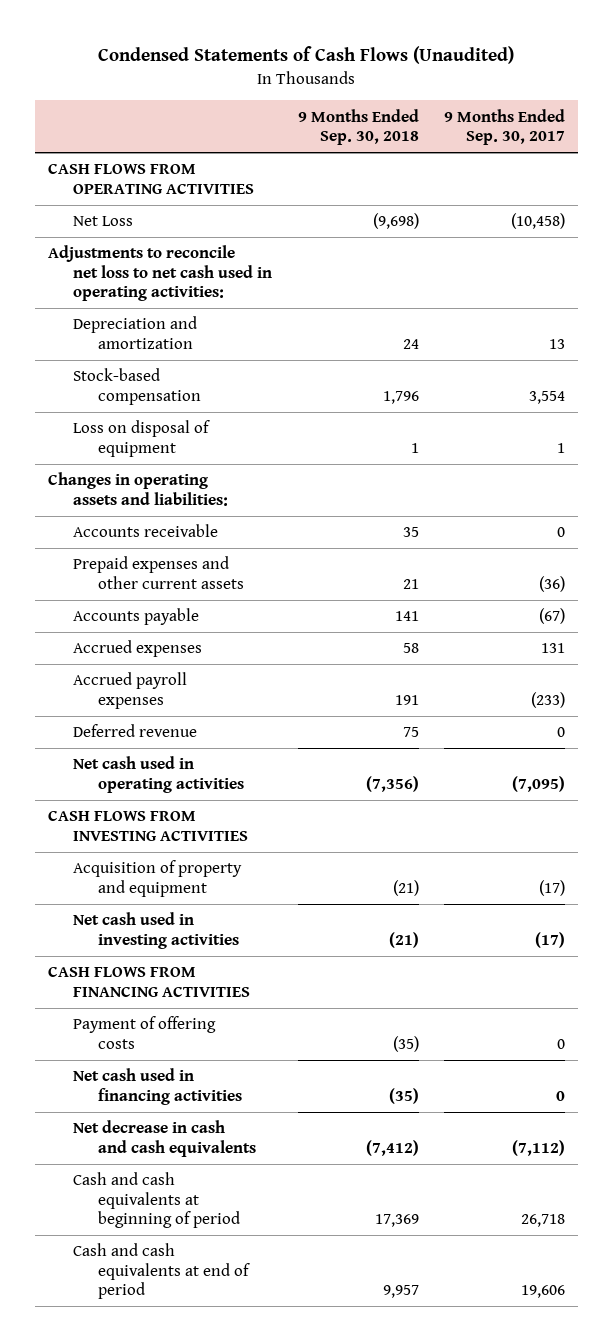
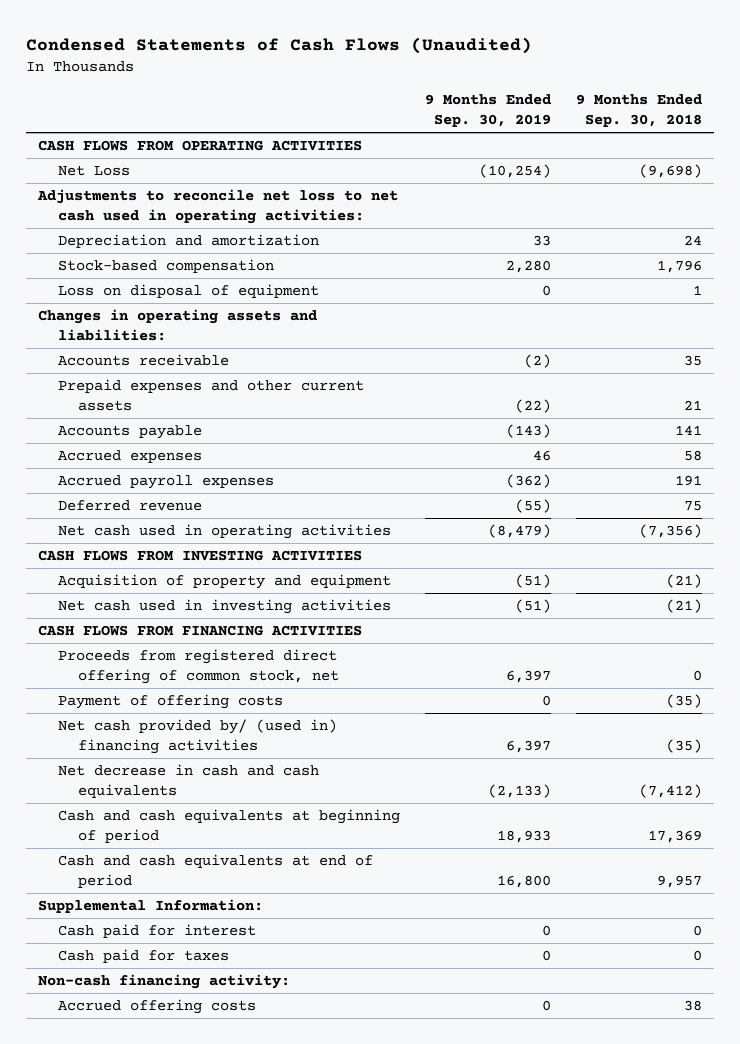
- | 9 Months Ended Sep. 30, 2018 | 9 Months Ended Sep. 30, 2017
+ | 9 Months Ended Sep. 30, 2019 | 9 Months Ended Sep. 30, 2018
+ Proceeds from registered direct offering of common stock, net | 6,397 | 0
- Net cash used in financing activities | (35) | 0
+ Net cash provided by/ (used in) financing activities | 6,397 | (35)
+ Supplemental Information:
+ Cash paid for interest | 0 | 0
+ Cash paid for taxes | 0 | 0
+ Non-cash financing activity:
+ Accrued offering costs | 0 | 38

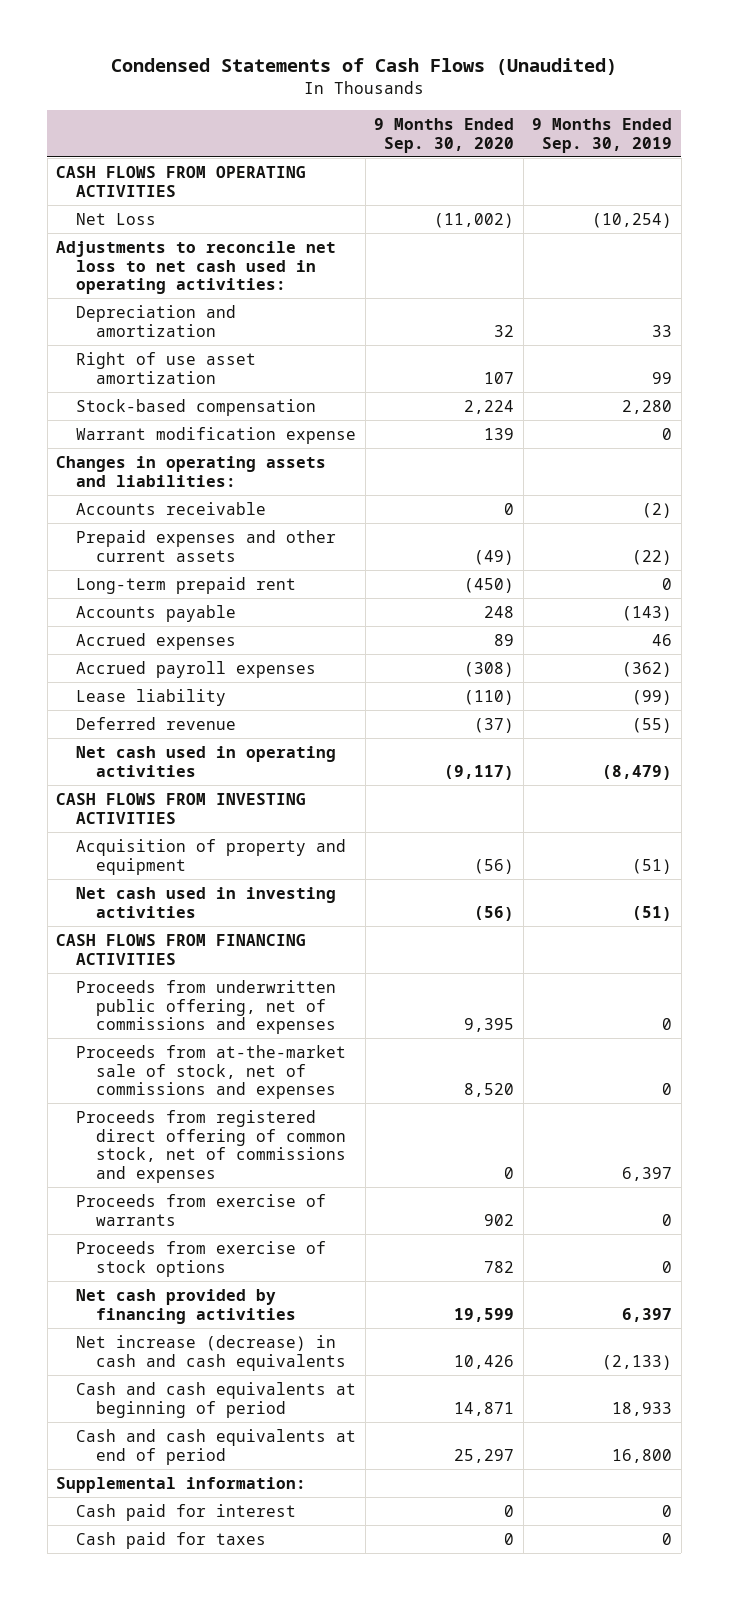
- | 9 Months Ended Sep. 30, 2019 | 9 Months Ended Sep. 30, 2018
+ | 9 Months Ended Sep. 30, 2020 | 9 Months Ended Sep. 30, 2019
+ Right of use asset amortization | 107 | 99
- Loss on disposal of equipment | 0 | 1
+ Warrant modification expense | 139 | 0
+ Long-term prepaid rent | (450) | 0
+ Lease liability | (110) | (99)
- Proceeds from registered direct offering of common stock, net | 6,397 | 0
- Payment of offering costs | 0 | (35)
- Net cash provided by/ (used in) financing activities | 6,397 | (35)
- Net decrease in cash and cash equivalents | (2,133) | (7,412)
+ Proceeds from underwritten public offering, net of commissions and expenses | 9,395 | 0
+ Proceeds from at-the-market sale of stock, net of commissions and expenses | 8,520 | 0
+ Proceeds from registered direct offering of common stock, net of commissions and expenses | 0 | 6,397
+ Proceeds from exercise of warrants | 902 | 0
+ Proceeds from exercise of stock options | 782 | 0
+ Net cash provided by financing activities | 19,599 | 6,397
+ Net increase (decrease) in cash and cash equivalents | 10,426 | (2,133)
- Supplemental Information:
+ Supplemental information:
- Non-cash financing activity:
- Accrued offering costs | 0 | 38

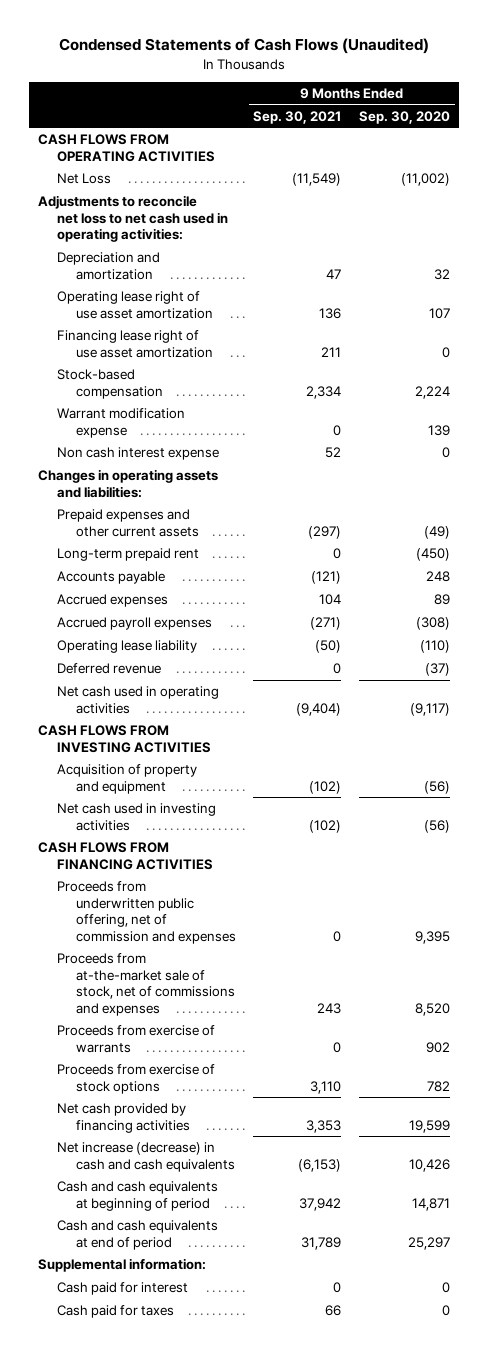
- | 9 Months Ended Sep. 30, 2020 | 9 Months Ended Sep. 30, 2019
+ | 9 Months Ended Sep. 30, 2021 | 9 Months Ended Sep. 30, 2020
- Right of use asset amortization | 107 | 99
+ Operating lease right of use asset amortization | 136 | 107
+ Financing lease right of use asset amortization | 211 | 0
+ Non cash interest expense | 52 | 0
- Accounts receivable | 0 | (2)
- Lease liability | (110) | (99)
+ Operating lease liability | (50) | (110)
- Proceeds from underwritten public offering, net of commissions and expenses | 9,395 | 0
+ Proceeds from underwritten public offering, net of commission and expenses | 0 | 9,395
- Proceeds from registered direct offering of common stock, net of commissions and expenses | 0 | 6,397

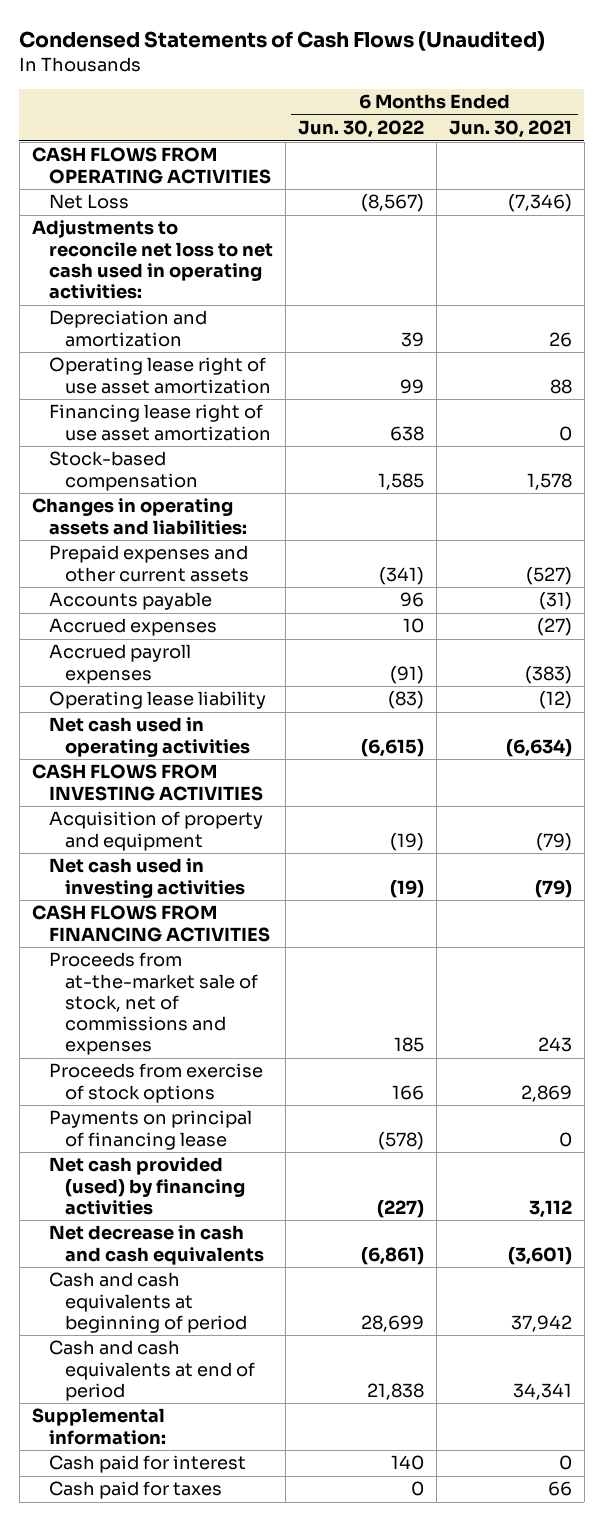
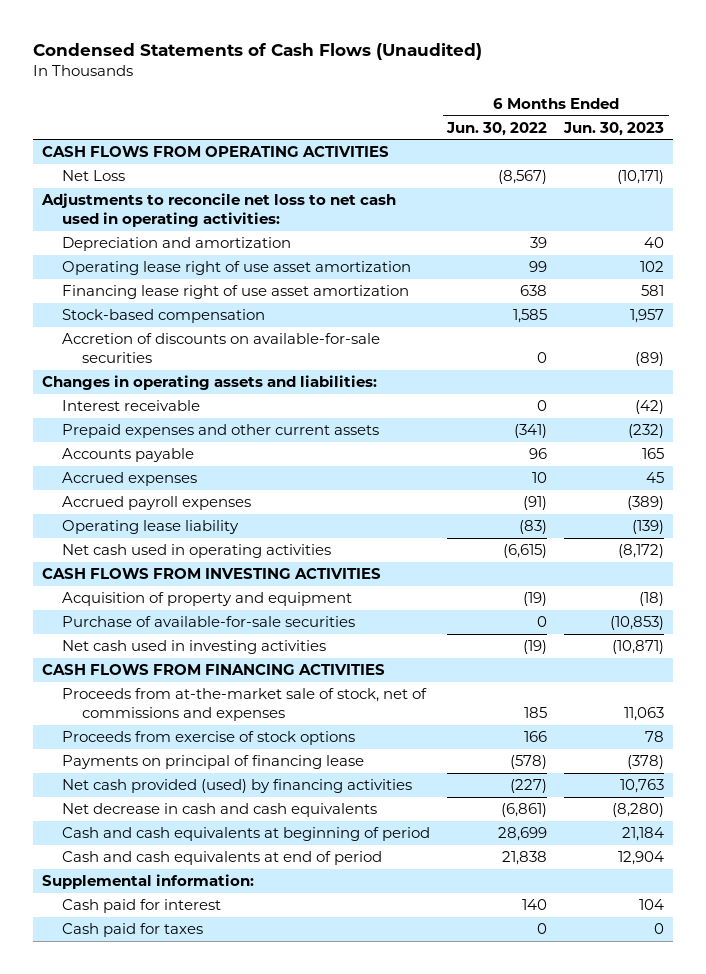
- | 6 Months Ended Jun. 30, 2022 | 6 Months Ended Jun. 30, 2021
+ | 6 Months Ended Jun. 30, 2022 | 6 Months Ended Jun. 30, 2023
+ Accretion of discounts on available-for-sale securities | 0 | (89)
+ Interest receivable | 0 | (42)
+ Purchase of available-for-sale securities | 0 | (10,853)

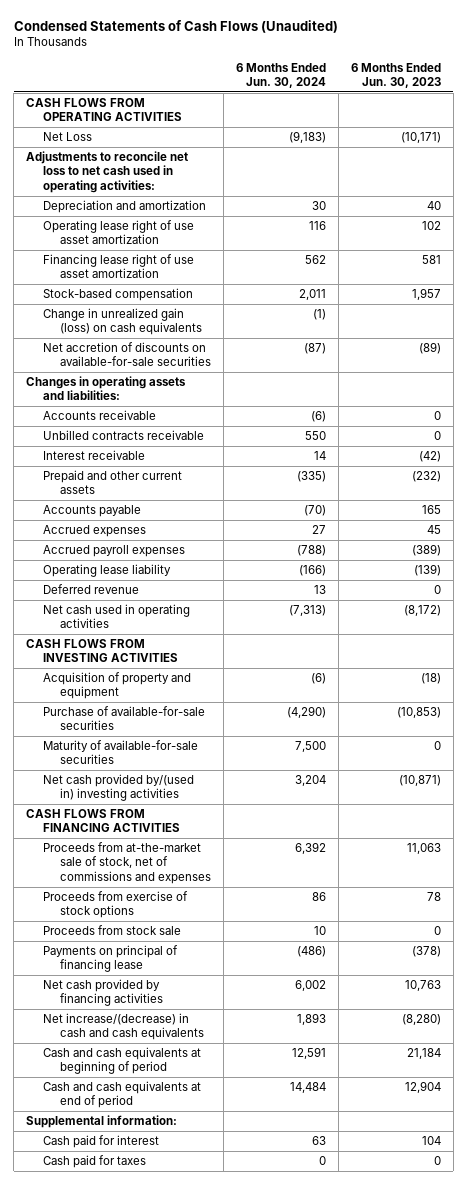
- | 6 Months Ended Jun. 30, 2022 | 6 Months Ended Jun. 30, 2023
+ | 6 Months Ended Jun. 30, 2024 | 6 Months Ended Jun. 30, 2023
- Accretion of discounts on available-for-sale securities | 0 | (89)
+ Change in unrealized gain (loss) on cash equivalents | (1) |
+ Net accretion of discounts on available-for-sale securities | (87) | (89)
+ Accounts receivable | (6) | 0
+ Unbilled contracts receivable | 550 | 0
- Prepaid expenses and other current assets | (341) | (232)
+ Prepaid and other current assets | (335) | (232)
+ Deferred revenue | 13 | 0
- Net cash used in investing activities | (19) | (10,871)
+ Maturity of available-for-sale securities | 7,500 | 0
+ Net cash provided by/(used in) investing activities | 3,204 | (10,871)
+ Proceeds from stock sale | 10 | 0
- Net cash provided (used) by financing activities | (227) | 10,763
- Net decrease in cash and cash equivalents | (6,861) | (8,280)
+ Net cash provided by financing activities | 6,002 | 10,763
+ Net increase/(decrease) in cash and cash equivalents | 1,893 | (8,280)

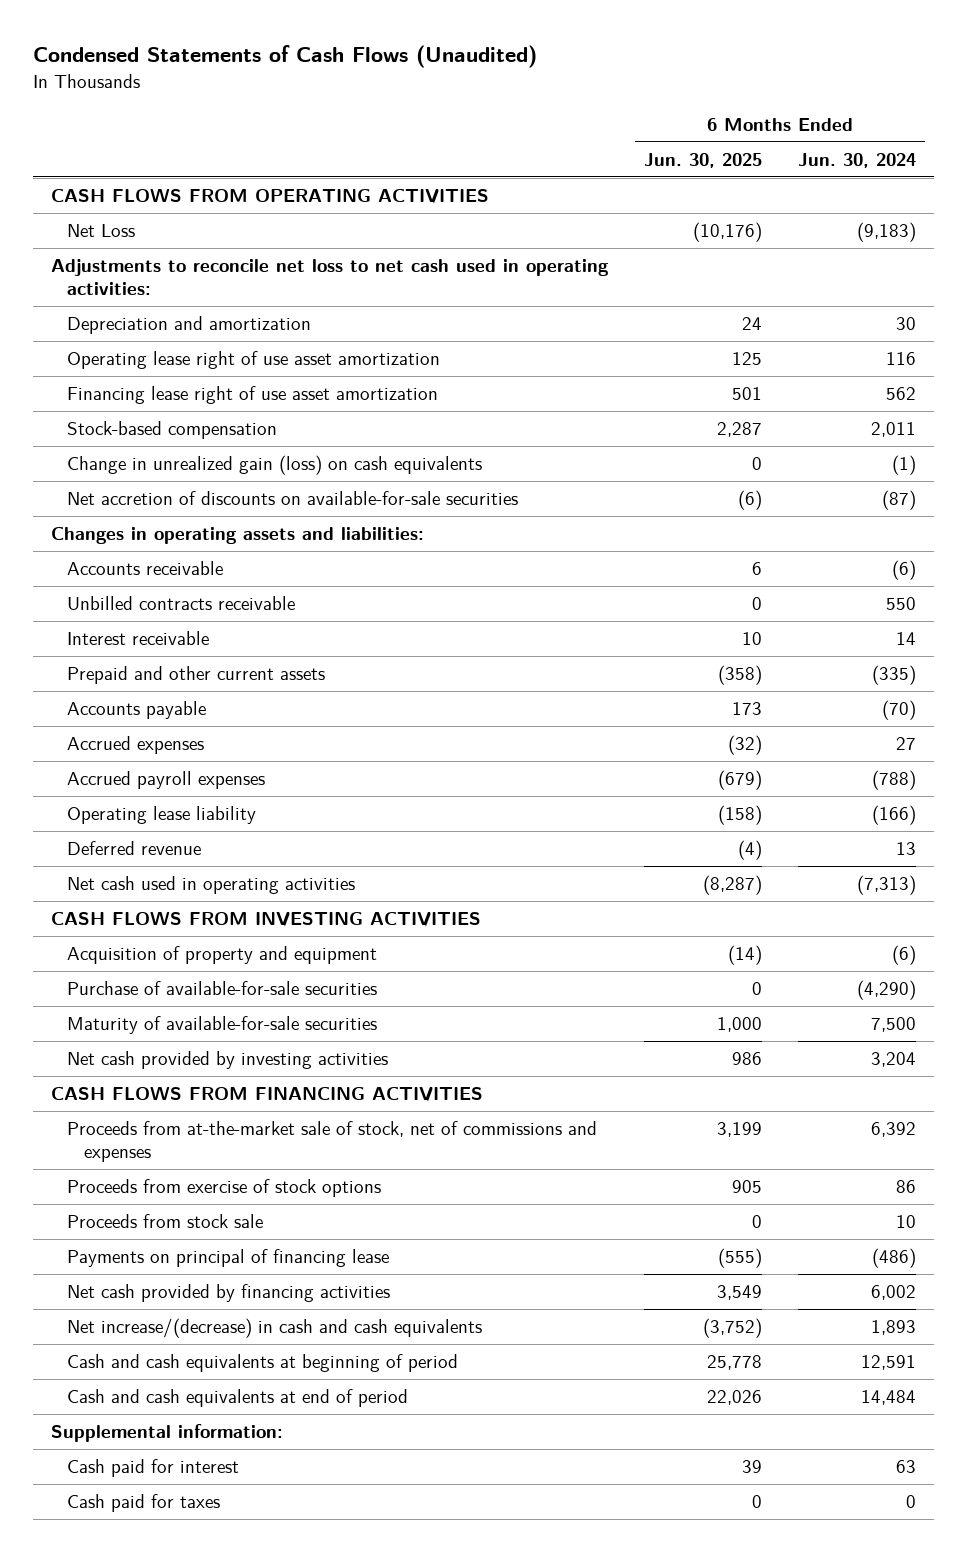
- | 6 Months Ended Jun. 30, 2024 | 6 Months Ended Jun. 30, 2023
+ | 6 Months Ended Jun. 30, 2025 | 6 Months Ended Jun. 30, 2024
- Net cash provided by/(used in) investing activities | 3,204 | (10,871)
+ Net cash provided by investing activities | 986 | 3,204

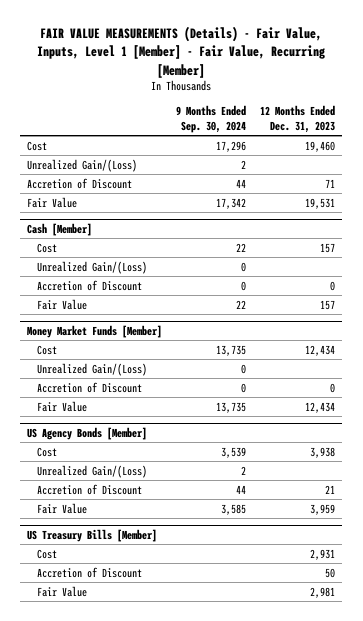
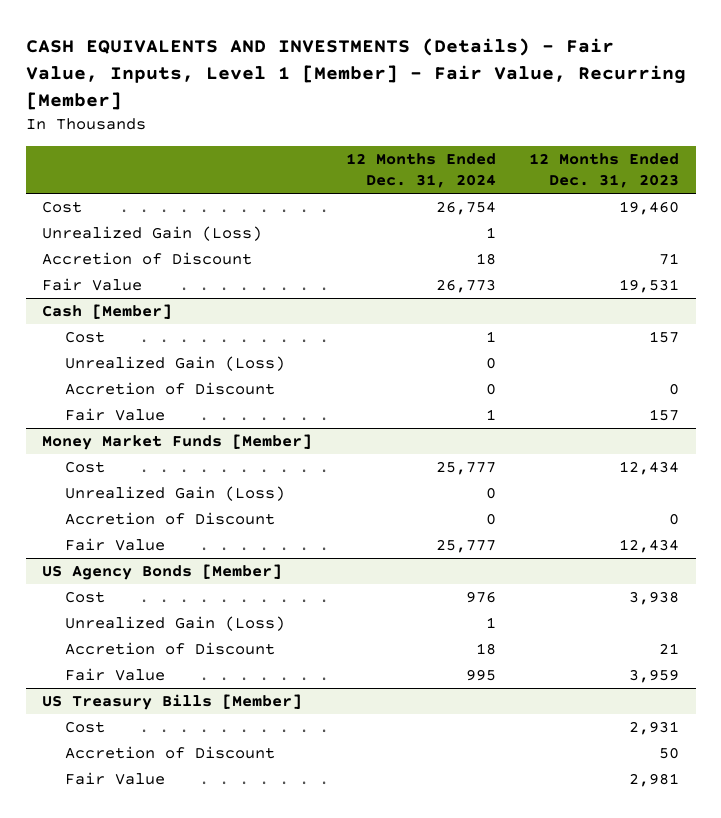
- FAIR VALUE MEASUREMENTS (Details) - Fair Value, Inputs, Level 1 [Member] - Fair Value, Recurring [Member]
+ CASH EQUIVALENTS AND INVESTMENTS (Details) - Fair Value, Inputs, Level 1 [Member] - Fair Value, Recurring [Member]
- | 9 Months Ended Sep. 30, 2024 | 12 Months Ended Dec. 31, 2023
+ | 12 Months Ended Dec. 31, 2024 | 12 Months Ended Dec. 31, 2023
- Unrealized Gain/(Loss) | 2 |
+ Unrealized Gain (Loss) | 1 |
@ Cash [Member]
- Unrealized Gain/(Loss) | 0 |
+ Unrealized Gain (Loss) | 0 |
@ Money Market Funds [Member]
- Unrealized Gain/(Loss) | 0 |
+ Unrealized Gain (Loss) | 0 |
@ US Agency Bonds [Member]
- Unrealized Gain/(Loss) | 2 |
+ Unrealized Gain (Loss) | 1 |

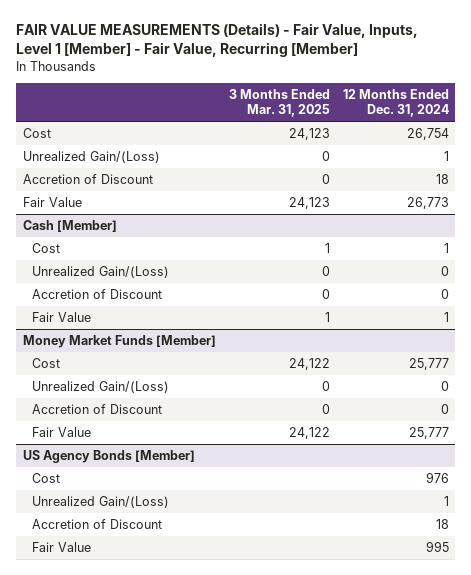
- CASH EQUIVALENTS AND INVESTMENTS (Details) - Fair Value, Inputs, Level 1 [Member] - Fair Value, Recurring [Member]
+ FAIR VALUE MEASUREMENTS (Details) - Fair Value, Inputs, Level 1 [Member] - Fair Value, Recurring [Member]
- | 12 Months Ended Dec. 31, 2024 | 12 Months Ended Dec. 31, 2023
+ | 3 Months Ended Mar. 31, 2025 | 12 Months Ended Dec. 31, 2024
- Unrealized Gain (Loss) | 1 |
+ Unrealized Gain/(Loss) | 0 | 1
@ Cash [Member]
- Unrealized Gain (Loss) | 0 |
+ Unrealized Gain/(Loss) | 0 | 0
@ Money Market Funds [Member]
- Unrealized Gain (Loss) | 0 |
+ Unrealized Gain/(Loss) | 0 | 0
@ US Agency Bonds [Member]
- Unrealized Gain (Loss) | 1 |
+ Unrealized Gain/(Loss) | | 1
- US Treasury Bills [Member]
- Cost | | 2,931
- Accretion of Discount | | 50
- Fair Value | | 2,981

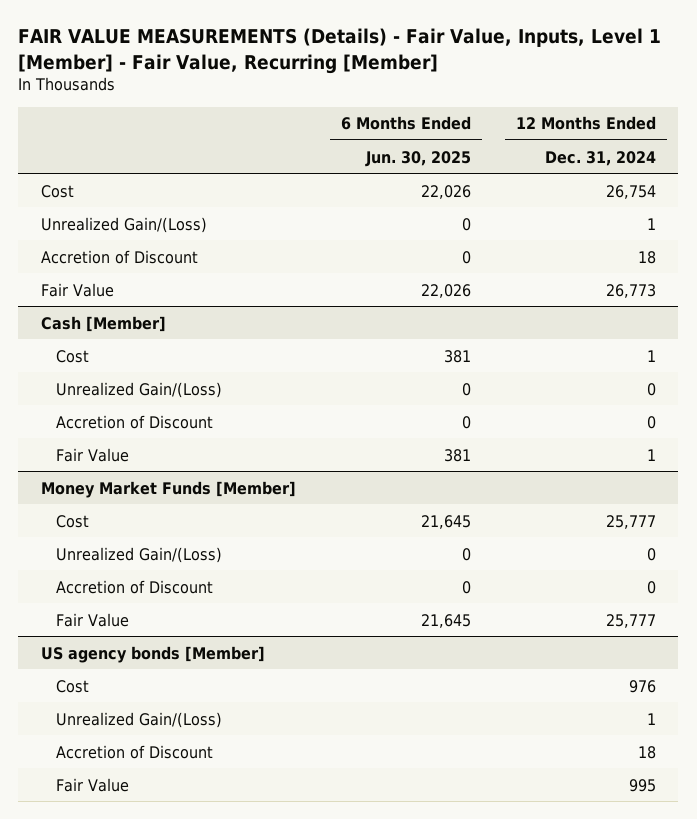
- | 3 Months Ended Mar. 31, 2025 | 12 Months Ended Dec. 31, 2024
+ | 6 Months Ended Jun. 30, 2025 | 12 Months Ended Dec. 31, 2024
- US Agency Bonds [Member]
+ US agency bonds [Member]

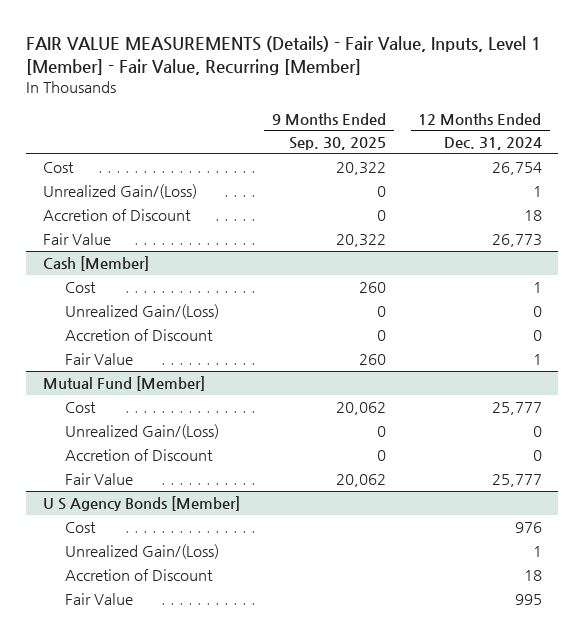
- | 6 Months Ended Jun. 30, 2025 | 12 Months Ended Dec. 31, 2024
+ | 9 Months Ended Sep. 30, 2025 | 12 Months Ended Dec. 31, 2024
- Money Market Funds [Member]
+ Mutual Fund [Member]
- US agency bonds [Member]
+ U S Agency Bonds [Member]

